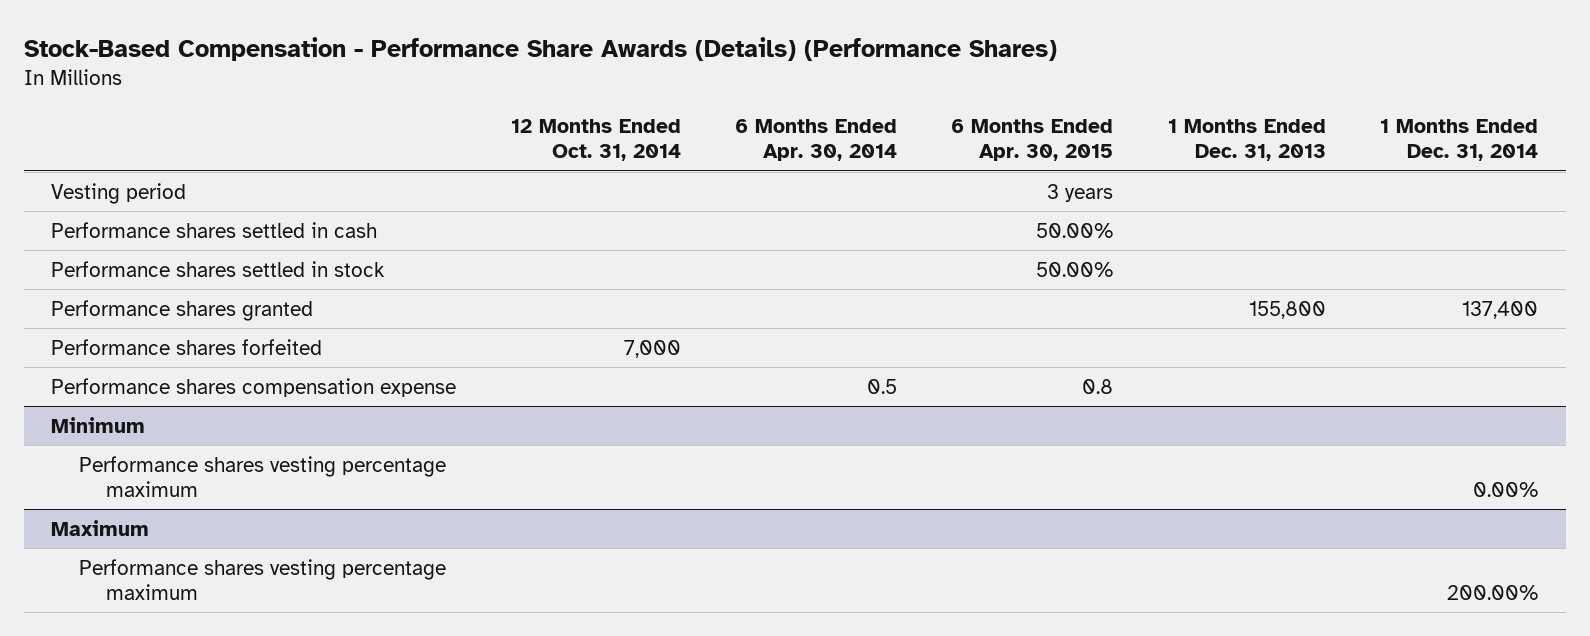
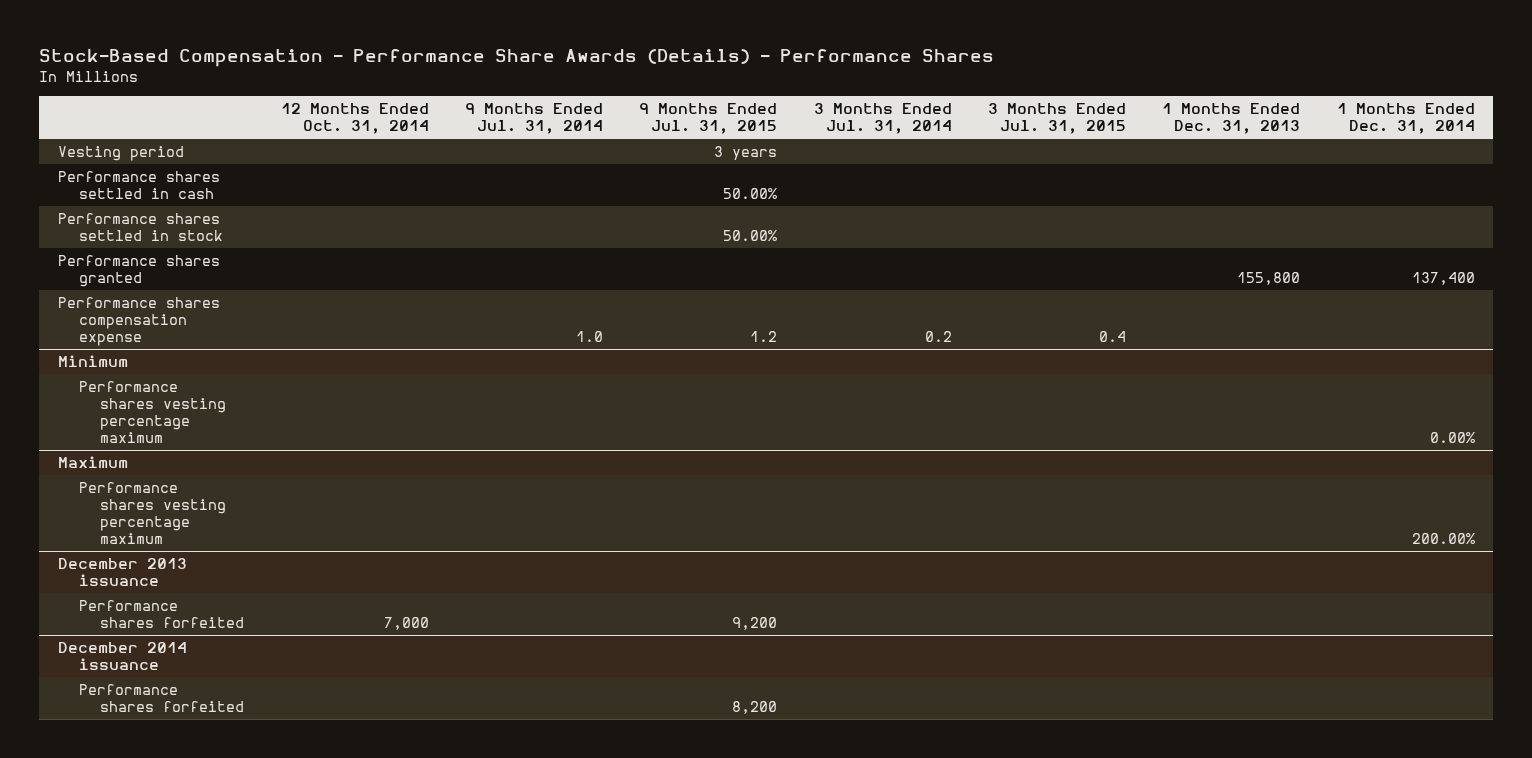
- Stock-Based Compensation - Performance Share Awards (Details) (Performance Shares)
+ Stock-Based Compensation - Performance Share Awards (Details) - Performance Shares
- | 12 Months Ended Oct. 31, 2014 | 6 Months Ended Apr. 30, 2014 | 6 Months Ended Apr. 30, 2015 | 1 Months Ended Dec. 31, 2013 | 1 Months Ended Dec. 31, 2014
+ | 12 Months Ended Oct. 31, 2014 | 9 Months Ended Jul. 31, 2014 | 9 Months Ended Jul. 31, 2015 | 3 Months Ended Jul. 31, 2014 | 3 Months Ended Jul. 31, 2015 | 1 Months Ended Dec. 31, 2013 | 1 Months Ended Dec. 31, 2014
- Performance shares forfeited | 7,000 | | | |
+ December 2013 issuance
+ Performance shares forfeited | 7,000 | | 9,200 | | | |
+ December 2014 issuance
+ Performance shares forfeited | | | 8,200 | | | |

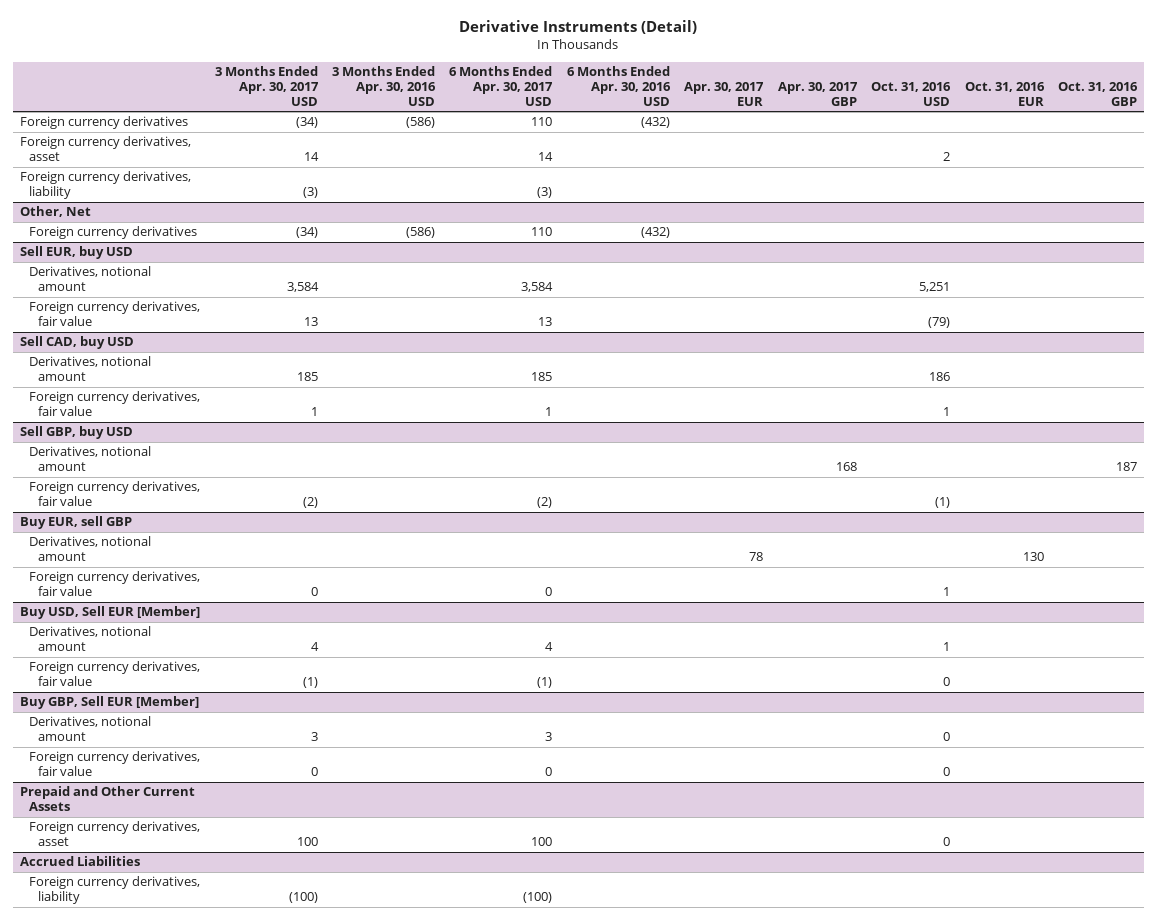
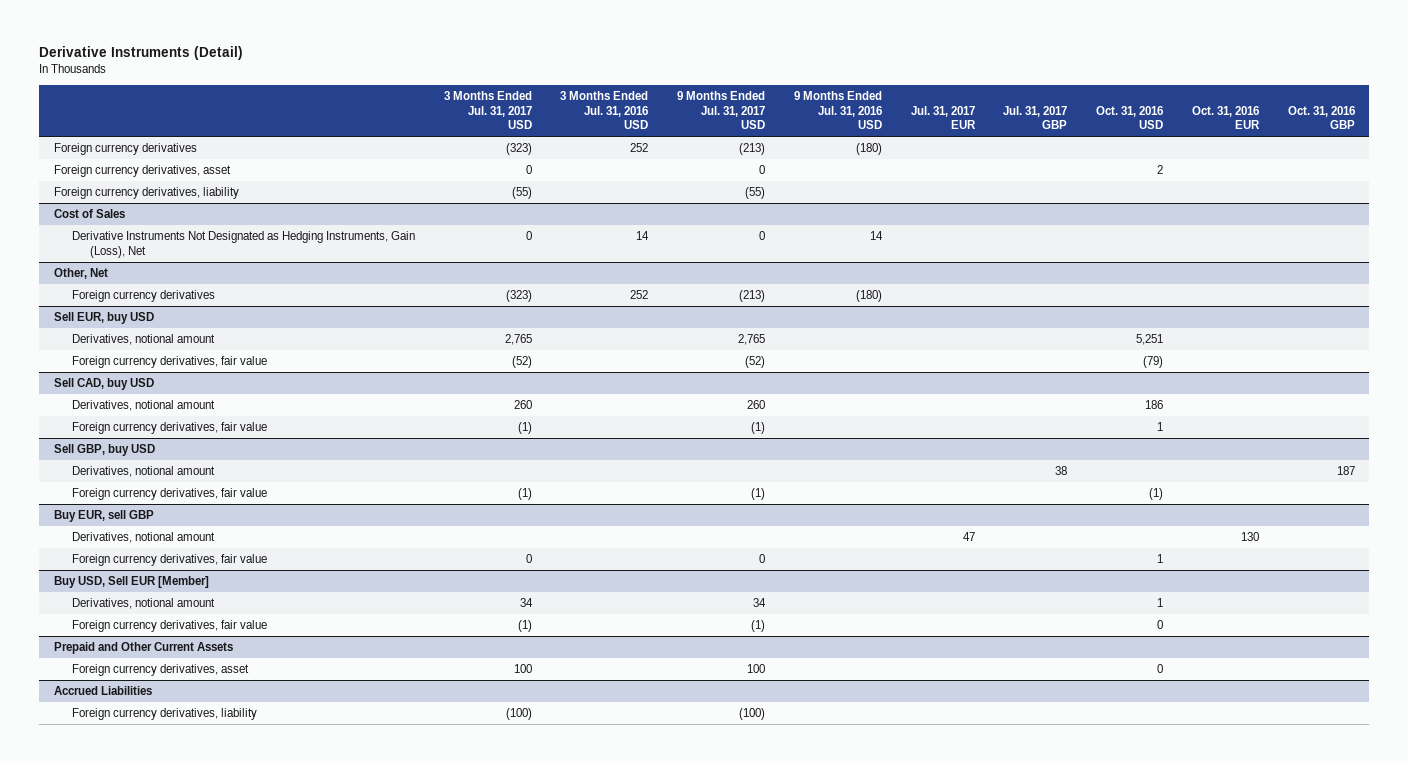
- | 3 Months Ended Apr. 30, 2017 USD | 3 Months Ended Apr. 30, 2016 USD | 6 Months Ended Apr. 30, 2017 USD | 6 Months Ended Apr. 30, 2016 USD | Apr. 30, 2017 EUR | Apr. 30, 2017 GBP | Oct. 31, 2016 USD | Oct. 31, 2016 EUR | Oct. 31, 2016 GBP
+ | 3 Months Ended Jul. 31, 2017 USD | 3 Months Ended Jul. 31, 2016 USD | 9 Months Ended Jul. 31, 2017 USD | 9 Months Ended Jul. 31, 2016 USD | Jul. 31, 2017 EUR | Jul. 31, 2017 GBP | Oct. 31, 2016 USD | Oct. 31, 2016 EUR | Oct. 31, 2016 GBP
+ Cost of Sales
+ Derivative Instruments Not Designated as Hedging Instruments, Gain (Loss), Net | 0 | 14 | 0 | 14 | | | | |
- Buy GBP, Sell EUR [Member]
- Derivatives, notional amount | 3 | | 3 | | | | 0 | |
- Foreign currency derivatives, fair value | 0 | | 0 | | | | 0 | |

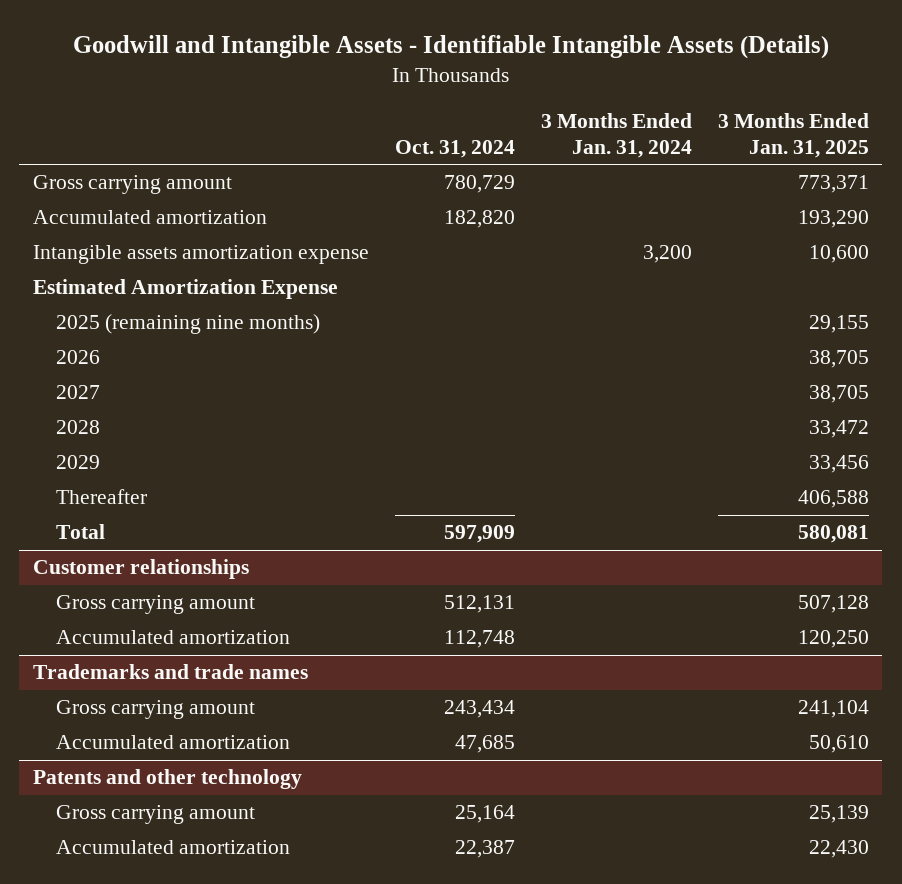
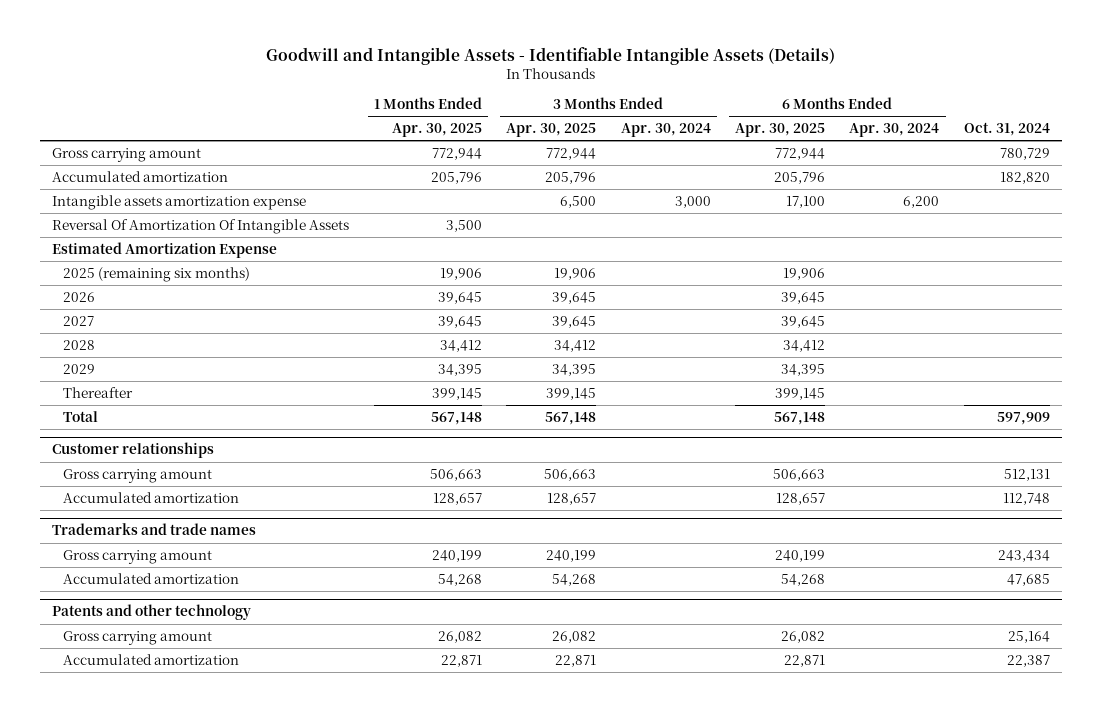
- | Oct. 31, 2024 | 3 Months Ended Jan. 31, 2024 | 3 Months Ended Jan. 31, 2025
+ | 1 Months Ended Apr. 30, 2025 | 3 Months Ended Apr. 30, 2025 | 3 Months Ended Apr. 30, 2024 | 6 Months Ended Apr. 30, 2025 | 6 Months Ended Apr. 30, 2024 | Oct. 31, 2024
+ Reversal Of Amortization Of Intangible Assets | 3,500 | | | | |
- 2025 (remaining nine months) | | | 29,155
+ 2025 (remaining six months) | 19,906 | 19,906 | | 19,906 | |

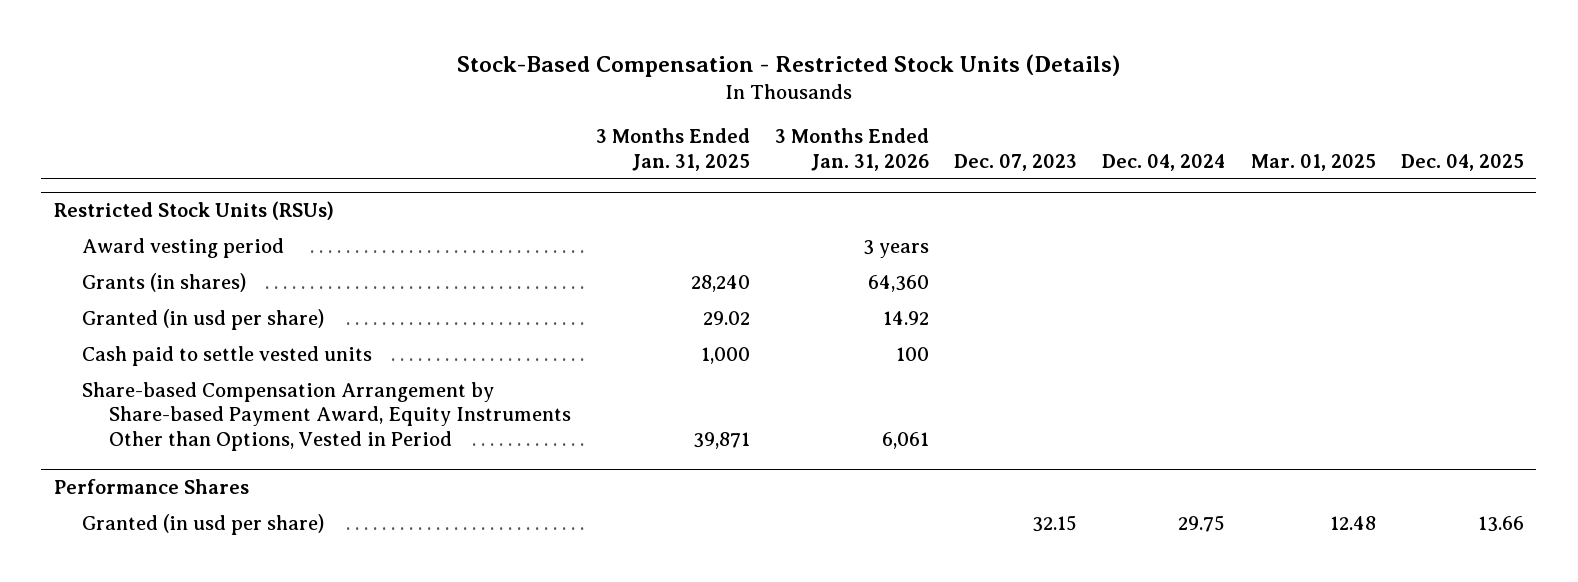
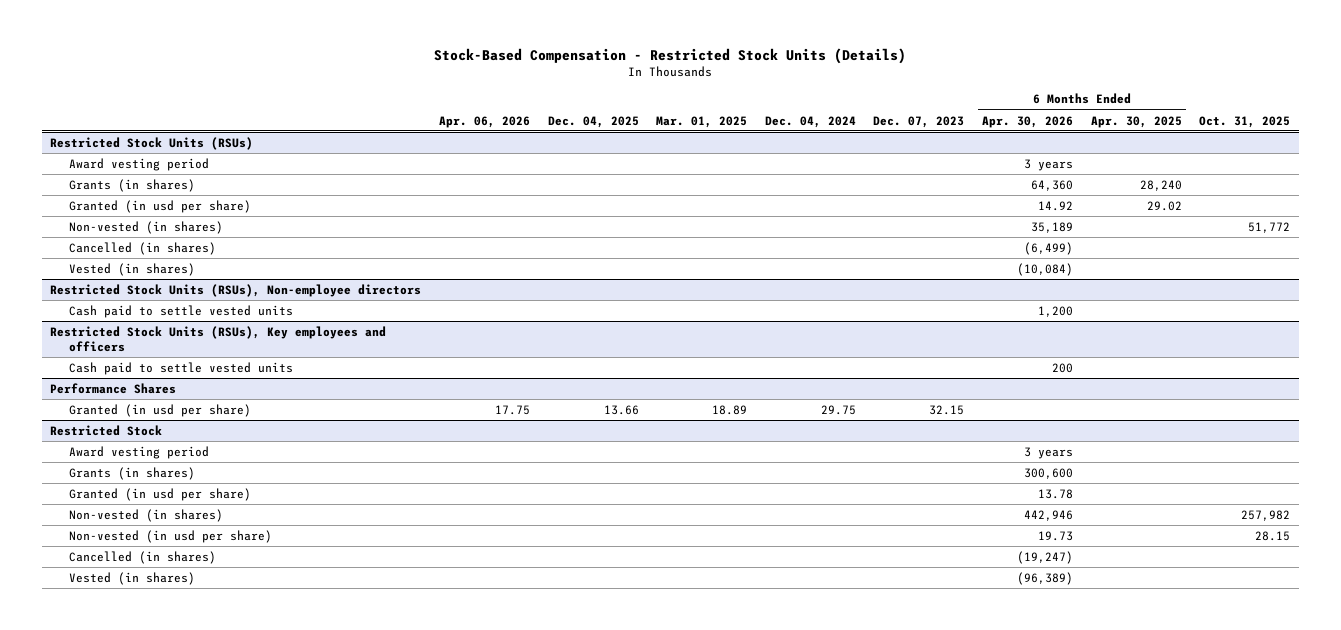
- | 3 Months Ended Jan. 31, 2025 | 3 Months Ended Jan. 31, 2026 | Dec. 07, 2023 | Dec. 04, 2024 | Mar. 01, 2025 | Dec. 04, 2025
+ | Apr. 06, 2026 | Dec. 04, 2025 | Mar. 01, 2025 | Dec. 04, 2024 | Dec. 07, 2023 | 6 Months Ended Apr. 30, 2026 | 6 Months Ended Apr. 30, 2025 | Oct. 31, 2025
@ Restricted Stock Units (RSUs)
- Cash paid to settle vested units | 1,000 | 100 | | | |
- Share-based Compensation Arrangement by Share-based Payment Award, Equity Instruments Other than Options, Vested in Period | 39,871 | 6,061 | | | |
+ Non-vested (in shares) | | | | | | 35,189 | | 51,772
+ Cancelled (in shares) | | | | | | (6,499) | |
+ Vested (in shares) | | | | | | (10,084) | |
+ Restricted Stock Units (RSUs), Non-employee directors
+ Cash paid to settle vested units | | | | | | 1,200 | |
+ Restricted Stock Units (RSUs), Key employees and officers
+ Cash paid to settle vested units | | | | | | 200 | |
@ Performance Shares
- Granted (in usd per share) | | | 32.15 | 29.75 | 12.48 | 13.66
+ Granted (in usd per share) | 17.75 | 13.66 | 18.89 | 29.75 | 32.15 | | |
+ Restricted Stock
+ Award vesting period | | | | | | 3 years | |
+ Grants (in shares) | | | | | | 300,600 | |
+ Granted (in usd per share) | | | | | | 13.78 | |
+ Non-vested (in shares) | | | | | | 442,946 | | 257,982
+ Non-vested (in usd per share) | | | | | | 19.73 | | 28.15
+ Cancelled (in shares) | | | | | | (19,247) | |
+ Vested (in shares) | | | | | | (96,389) | |

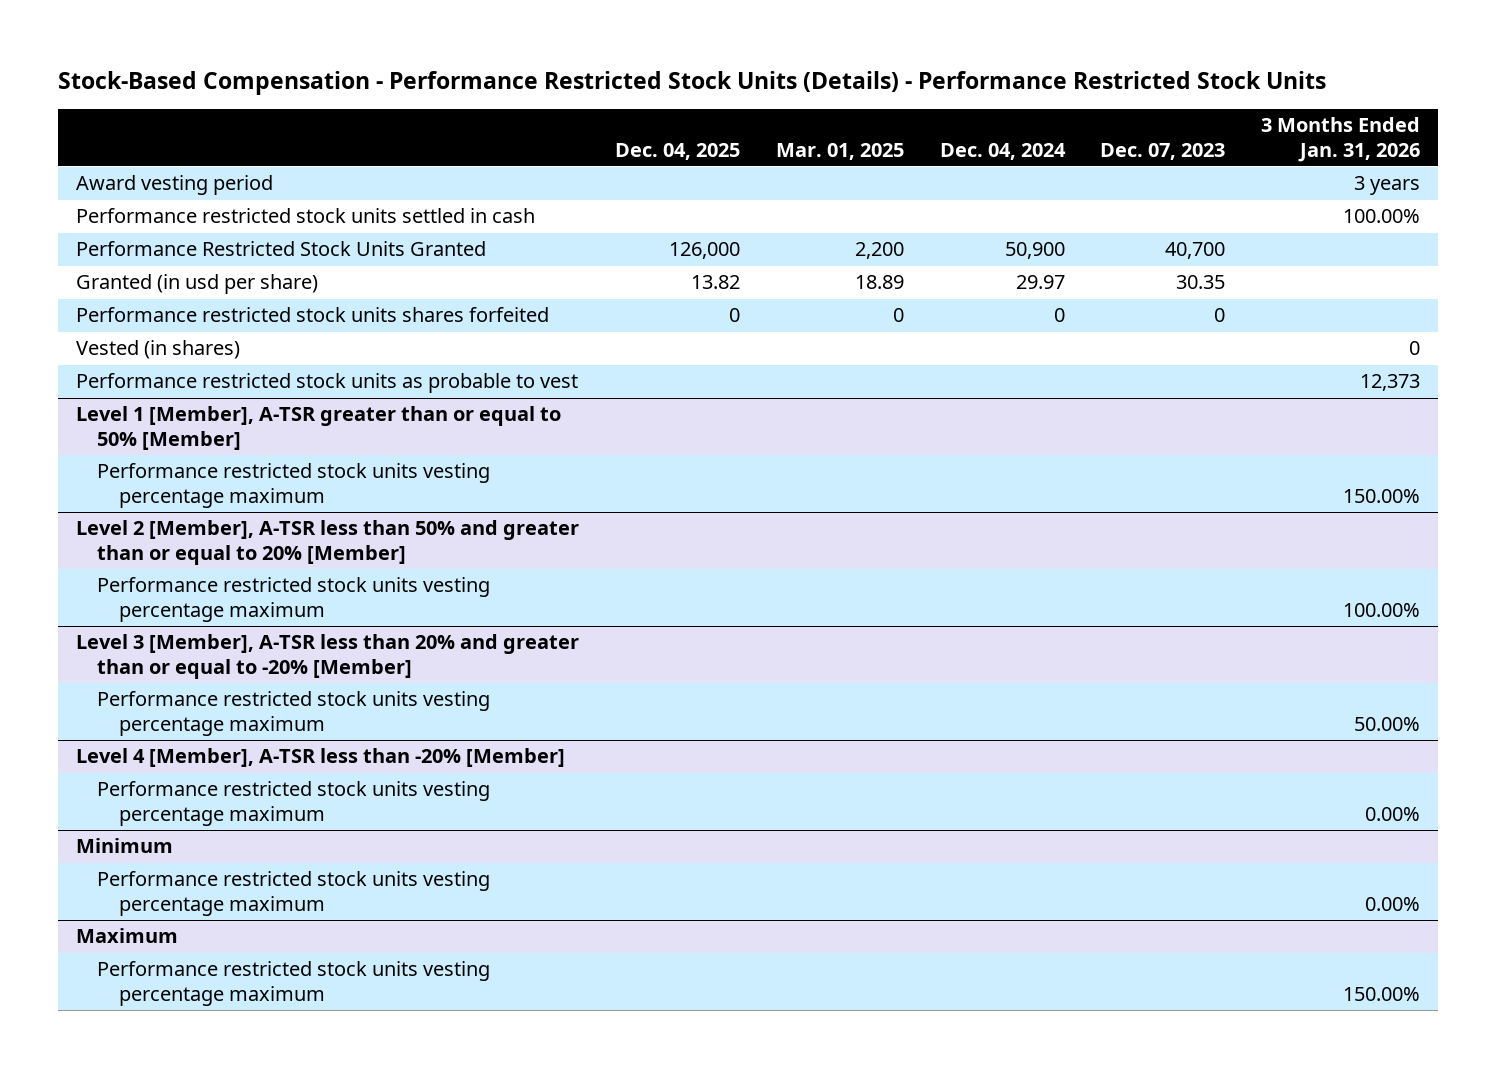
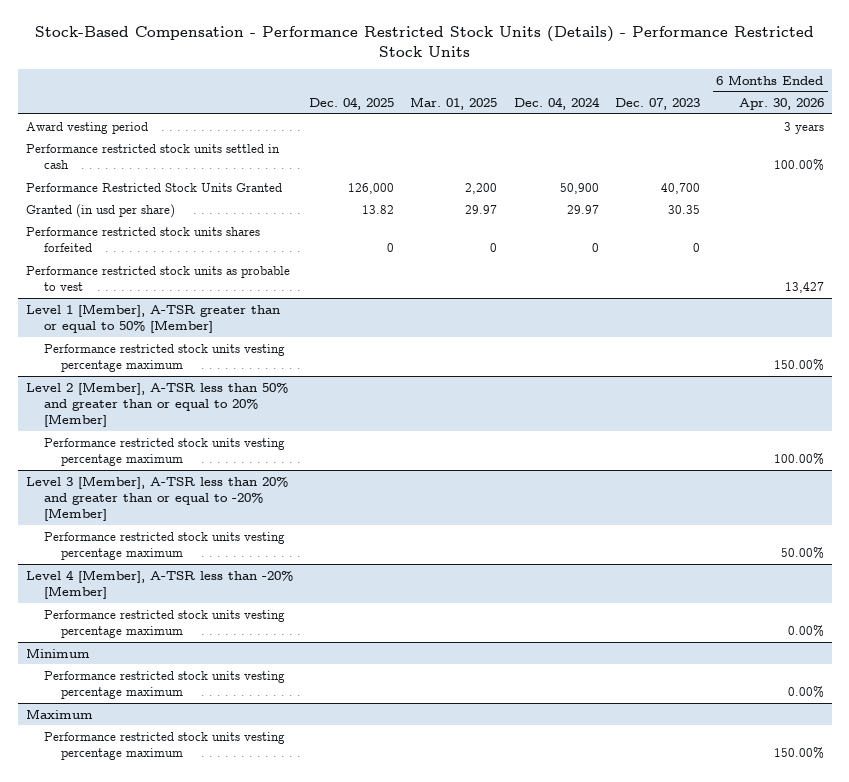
- | Dec. 04, 2025 | Mar. 01, 2025 | Dec. 04, 2024 | Dec. 07, 2023 | 3 Months Ended Jan. 31, 2026
+ | Dec. 04, 2025 | Mar. 01, 2025 | Dec. 04, 2024 | Dec. 07, 2023 | 6 Months Ended Apr. 30, 2026
- Granted (in usd per share) | 13.82 | 18.89 | 29.97 | 30.35 |
+ Granted (in usd per share) | 13.82 | 29.97 | 29.97 | 30.35 |
- Vested (in shares) | | | | | 0

